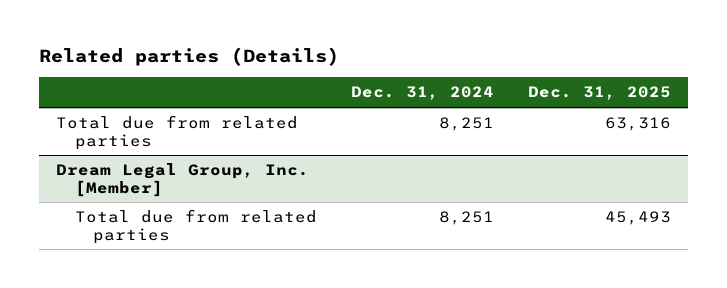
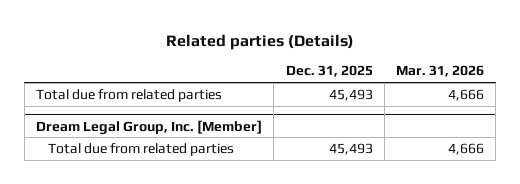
- | Dec. 31, 2024 | Dec. 31, 2025
+ | Dec. 31, 2025 | Mar. 31, 2026
- Total due from related parties | 8,251 | 63,316
+ Total due from related parties | 45,493 | 4,666

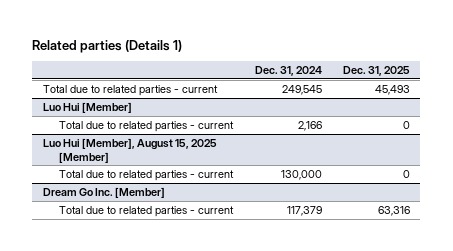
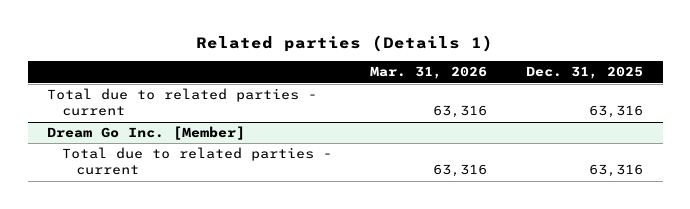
- | Dec. 31, 2024 | Dec. 31, 2025
+ | Mar. 31, 2026 | Dec. 31, 2025
- Total due to related parties - current | 249,545 | 45,493
- Luo Hui [Member]
- Total due to related parties - current | 2,166 | 0
- Luo Hui [Member], August 15, 2025 [Member]
- Total due to related parties - current | 130,000 | 0
+ Total due to related parties - current | 63,316 | 63,316

